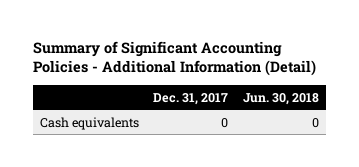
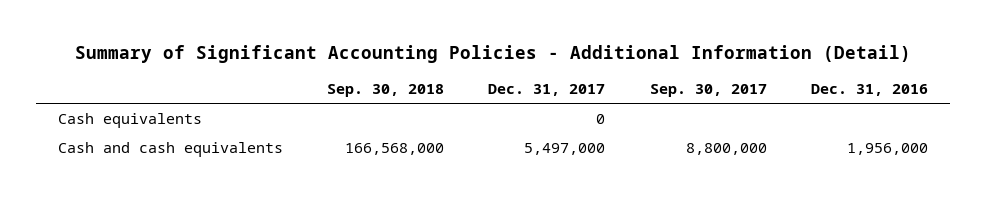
- | Dec. 31, 2017 | Jun. 30, 2018
+ | Sep. 30, 2018 | Dec. 31, 2017 | Sep. 30, 2017 | Dec. 31, 2016
+ Cash and cash equivalents | 166,568,000 | 5,497,000 | 8,800,000 | 1,956,000

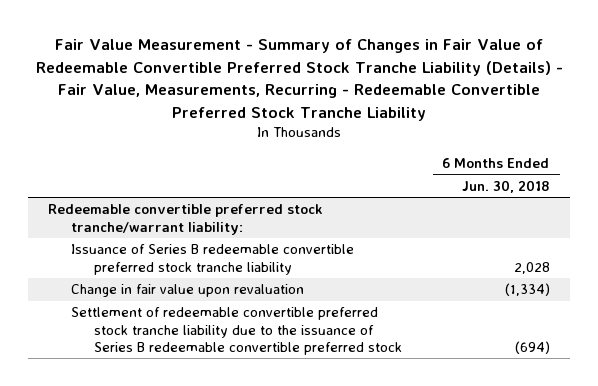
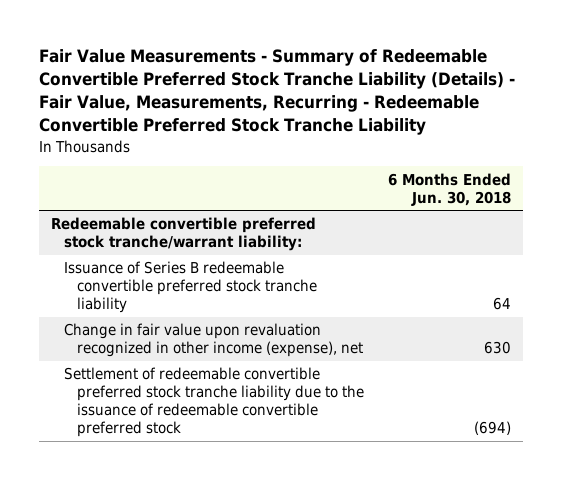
- Fair Value Measurement - Summary of Changes in Fair Value of Redeemable Convertible Preferred Stock Tranche Liability (Details) - Fair Value, Measurements, Recurring - Redeemable Convertible Preferred Stock Tranche Liability
+ Fair Value Measurements - Summary of Redeemable Convertible Preferred Stock Tranche Liability (Details) - Fair Value, Measurements, Recurring - Redeemable Convertible Preferred Stock Tranche Liability
- Issuance of Series B redeemable convertible preferred stock tranche liability | 2,028
- Change in fair value upon revaluation | (1,334)
- Settlement of redeemable convertible preferred stock tranche liability due to the issuance of Series B redeemable convertible preferred stock | (694)
+ Issuance of Series B redeemable convertible preferred stock tranche liability | 64
+ Change in fair value upon revaluation recognized in other income (expense), net | 630
+ Settlement of redeemable convertible preferred stock tranche liability due to the issuance of redeemable convertible preferred stock | (694)

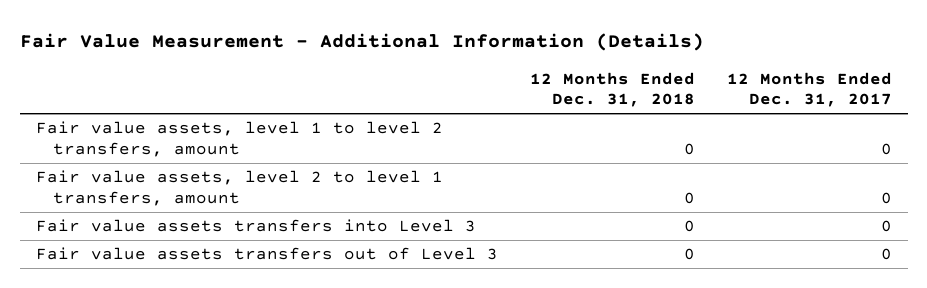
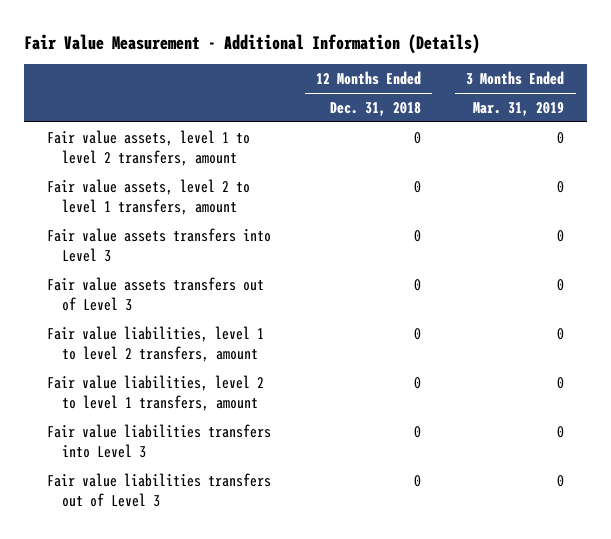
- | 12 Months Ended Dec. 31, 2018 | 12 Months Ended Dec. 31, 2017
+ | 12 Months Ended Dec. 31, 2018 | 3 Months Ended Mar. 31, 2019
+ Fair value liabilities, level 1 to level 2 transfers, amount | 0 | 0
+ Fair value liabilities, level 2 to level 1 transfers, amount | 0 | 0
+ Fair value liabilities transfers into Level 3 | 0 | 0
+ Fair value liabilities transfers out of Level 3 | 0 | 0

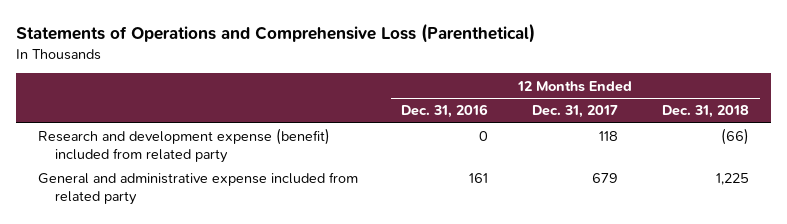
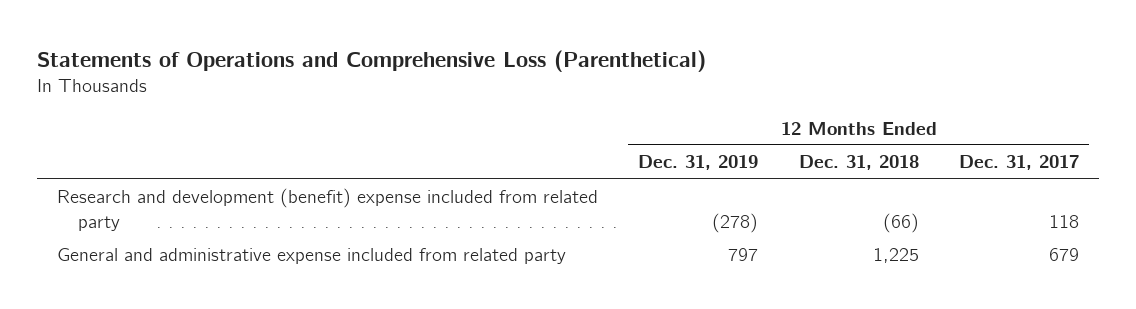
- | 12 Months Ended Dec. 31, 2016 | 12 Months Ended Dec. 31, 2017 | 12 Months Ended Dec. 31, 2018
+ | 12 Months Ended Dec. 31, 2019 | 12 Months Ended Dec. 31, 2018 | 12 Months Ended Dec. 31, 2017
- Research and development expense (benefit) included from related party | 0 | 118 | (66)
+ Research and development (benefit) expense included from related party | (278) | (66) | 118

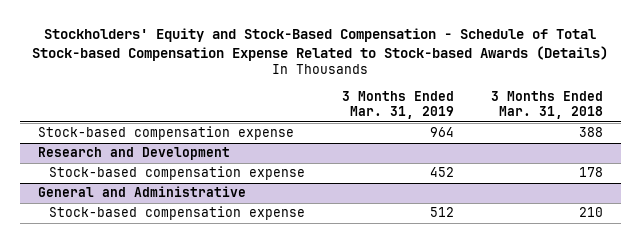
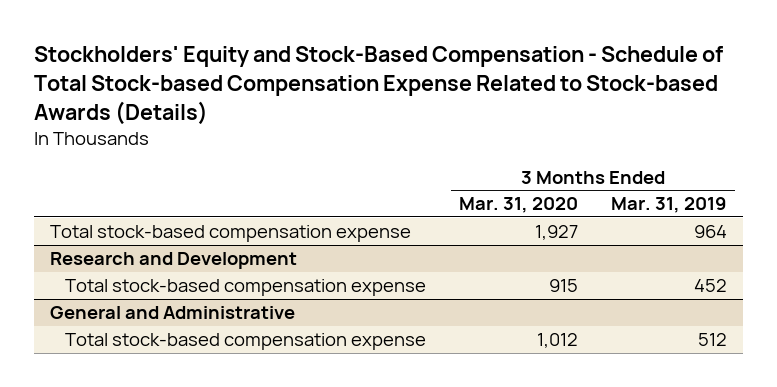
- | 3 Months Ended Mar. 31, 2019 | 3 Months Ended Mar. 31, 2018
+ | 3 Months Ended Mar. 31, 2020 | 3 Months Ended Mar. 31, 2019
- Stock-based compensation expense | 964 | 388
+ Total stock-based compensation expense | 1,927 | 964
@ Research and Development
- Stock-based compensation expense | 452 | 178
+ Total stock-based compensation expense | 915 | 452
@ General and Administrative
- Stock-based compensation expense | 512 | 210
+ Total stock-based compensation expense | 1,012 | 512

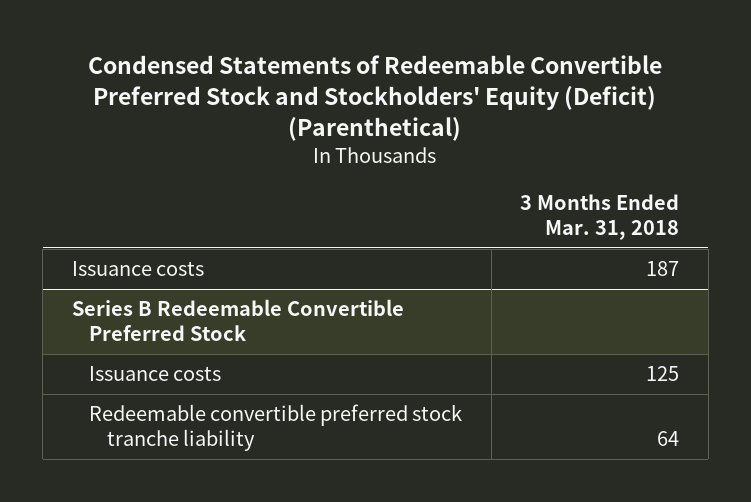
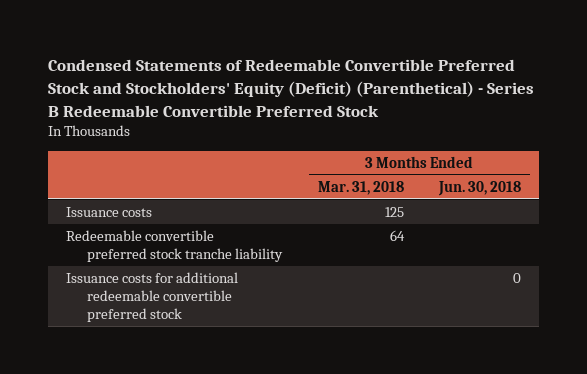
- Condensed Statements of Redeemable Convertible Preferred Stock and Stockholders' Equity (Deficit) (Parenthetical)
+ Condensed Statements of Redeemable Convertible Preferred Stock and Stockholders' Equity (Deficit) (Parenthetical) - Series B Redeemable Convertible Preferred Stock
- | 3 Months Ended Mar. 31, 2018
+ | 3 Months Ended Mar. 31, 2018 | 3 Months Ended Jun. 30, 2018
- Issuance costs | 187
- Series B Redeemable Convertible Preferred Stock
+ Issuance costs for additional redeemable convertible preferred stock | | 0

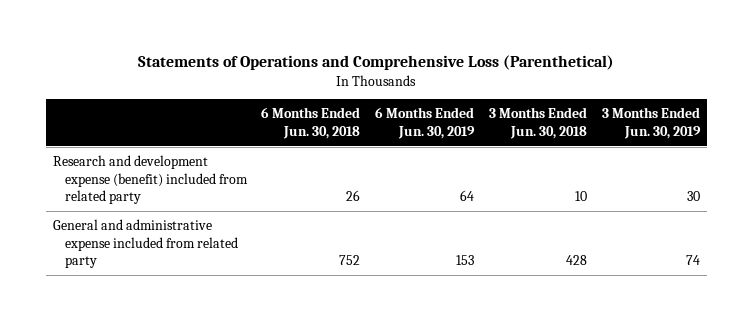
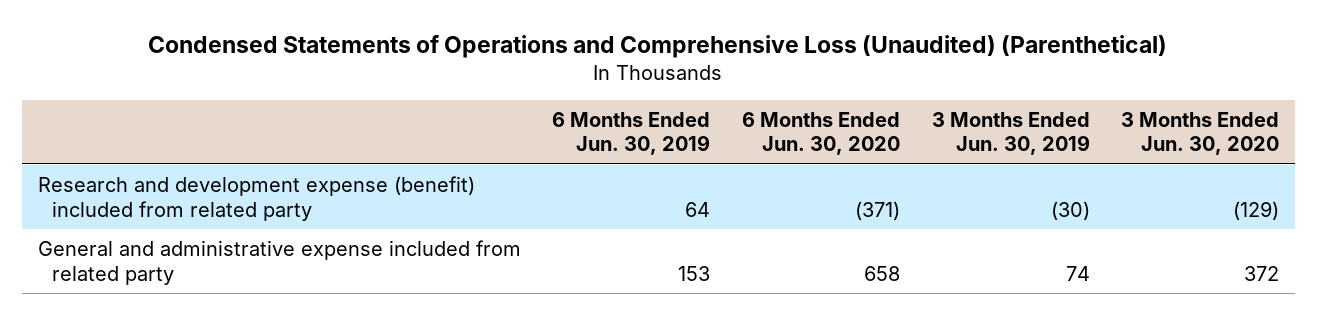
- Statements of Operations and Comprehensive Loss (Parenthetical)
+ Condensed Statements of Operations and Comprehensive Loss (Unaudited) (Parenthetical)
- | 6 Months Ended Jun. 30, 2018 | 6 Months Ended Jun. 30, 2019 | 3 Months Ended Jun. 30, 2018 | 3 Months Ended Jun. 30, 2019
+ | 6 Months Ended Jun. 30, 2019 | 6 Months Ended Jun. 30, 2020 | 3 Months Ended Jun. 30, 2019 | 3 Months Ended Jun. 30, 2020
- Research and development expense (benefit) included from related party | 26 | 64 | 10 | 30
+ Research and development expense (benefit) included from related party | 64 | (371) | (30) | (129)

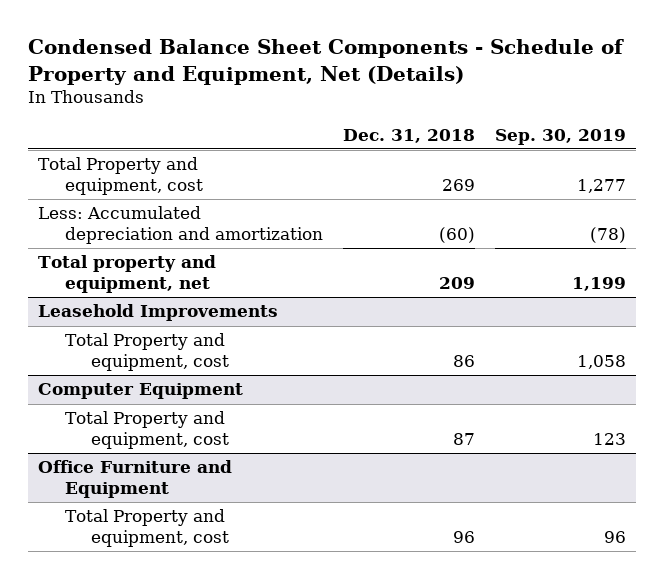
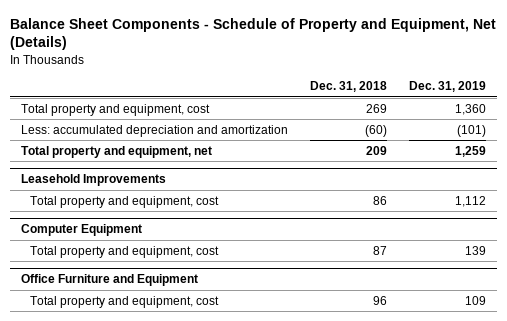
- Condensed Balance Sheet Components - Schedule of Property and Equipment, Net (Details)
+ Balance Sheet Components - Schedule of Property and Equipment, Net (Details)
- | Dec. 31, 2018 | Sep. 30, 2019
+ | Dec. 31, 2018 | Dec. 31, 2019
- Total Property and equipment, cost | 269 | 1,277
- Less: Accumulated depreciation and amortization | (60) | (78)
+ Total property and equipment, cost | 269 | 1,360
+ Less: accumulated depreciation and amortization | (60) | (101)
@ Leasehold Improvements
- Total Property and equipment, cost | 86 | 1,058
+ Total property and equipment, cost | 86 | 1,112
@ Computer Equipment
- Total Property and equipment, cost | 87 | 123
+ Total property and equipment, cost | 87 | 139
@ Office Furniture and Equipment
- Total Property and equipment, cost | 96 | 96
+ Total property and equipment, cost | 96 | 109

